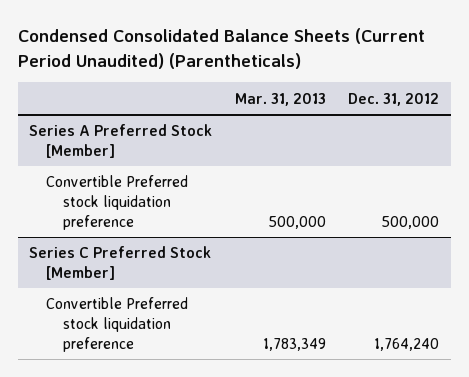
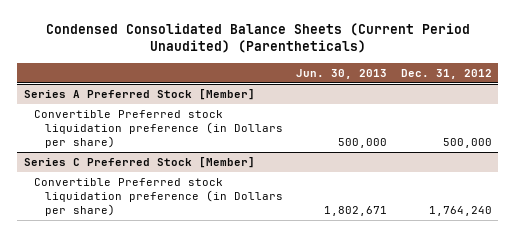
- | Mar. 31, 2013 | Dec. 31, 2012
+ | Jun. 30, 2013 | Dec. 31, 2012
@ Series A Preferred Stock [Member]
- Convertible Preferred stock liquidation preference | 500,000 | 500,000
+ Convertible Preferred stock liquidation preference (in Dollars per share) | 500,000 | 500,000
@ Series C Preferred Stock [Member]
- Convertible Preferred stock liquidation preference | 1,783,349 | 1,764,240
+ Convertible Preferred stock liquidation preference (in Dollars per share) | 1,802,671 | 1,764,240

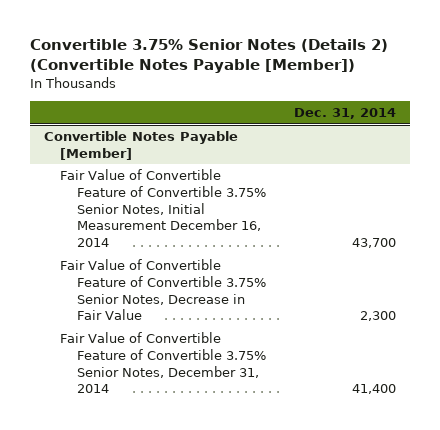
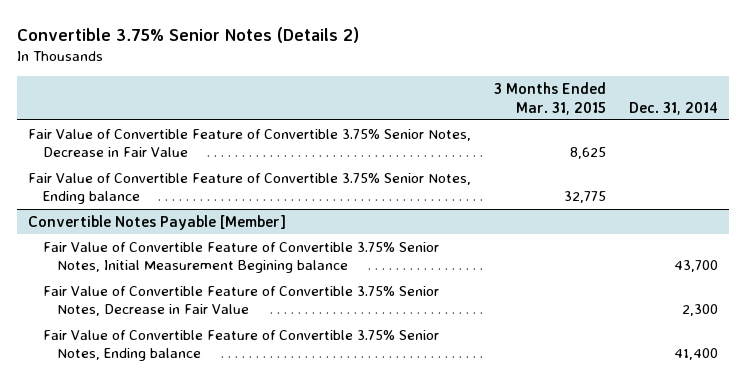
- Convertible 3.75% Senior Notes (Details 2) (Convertible Notes Payable [Member])
+ Convertible 3.75% Senior Notes (Details 2)
- | Dec. 31, 2014
+ | 3 Months Ended Mar. 31, 2015 | Dec. 31, 2014
+ Fair Value of Convertible Feature of Convertible 3.75% Senior Notes, Decrease in Fair Value | 8,625 |
+ Fair Value of Convertible Feature of Convertible 3.75% Senior Notes, Ending balance | 32,775 |
@ Convertible Notes Payable [Member]
- Fair Value of Convertible Feature of Convertible 3.75% Senior Notes, Initial Measurement December 16, 2014 | 43,700
+ Fair Value of Convertible Feature of Convertible 3.75% Senior Notes, Initial Measurement Begining balance | | 43,700
- Fair Value of Convertible Feature of Convertible 3.75% Senior Notes, December 31, 2014 | 41,400
+ Fair Value of Convertible Feature of Convertible 3.75% Senior Notes, Ending balance | | 41,400

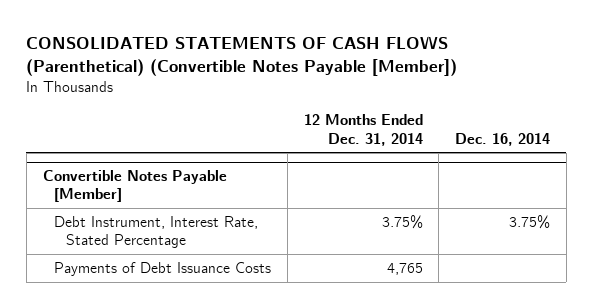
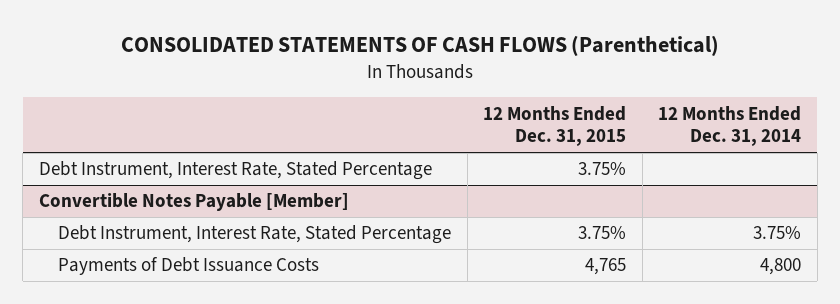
- CONSOLIDATED STATEMENTS OF CASH FLOWS (Parenthetical) (Convertible Notes Payable [Member])
+ CONSOLIDATED STATEMENTS OF CASH FLOWS (Parenthetical)
- | 12 Months Ended Dec. 31, 2014 | Dec. 16, 2014
+ | 12 Months Ended Dec. 31, 2015 | 12 Months Ended Dec. 31, 2014
+ Debt Instrument, Interest Rate, Stated Percentage | 3.75% |
@ Convertible Notes Payable [Member]
- Payments of Debt Issuance Costs | 4,765 |
+ Payments of Debt Issuance Costs | 4,765 | 4,800

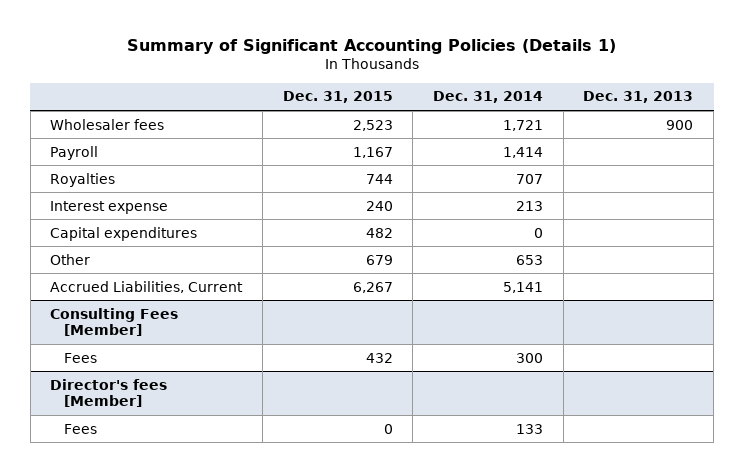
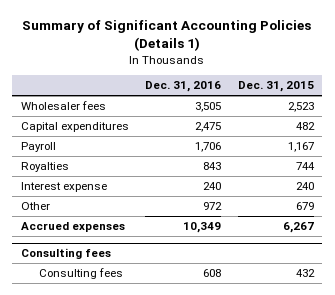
- | Dec. 31, 2015 | Dec. 31, 2014 | Dec. 31, 2013
+ | Dec. 31, 2016 | Dec. 31, 2015
moved up: Capital expenditures | 2,475 | 482
- Accrued Liabilities, Current | 6,267 | 5,141 |
- Consulting Fees [Member]
- Fees | 432 | 300 |
- Director's fees [Member]
- Fees | 0 | 133 |
+ Accrued expenses | 10,349 | 6,267
+ Consulting fees
+ Consulting fees | 608 | 432

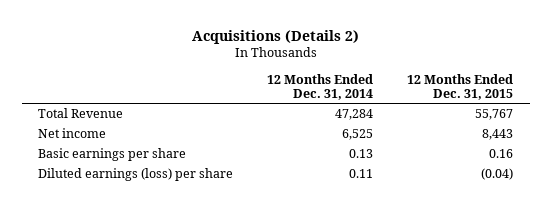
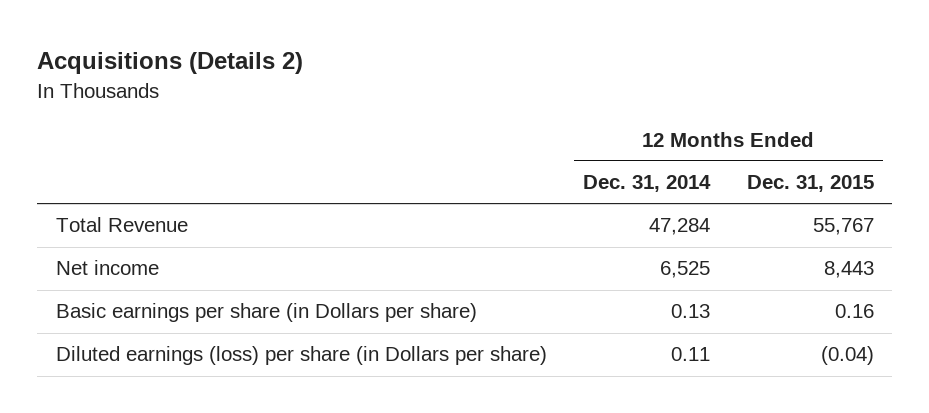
- Basic earnings per share | 0.13 | 0.16
- Diluted earnings (loss) per share | 0.11 | (0.04)
+ Basic earnings per share (in Dollars per share) | 0.13 | 0.16
+ Diluted earnings (loss) per share (in Dollars per share) | 0.11 | (0.04)

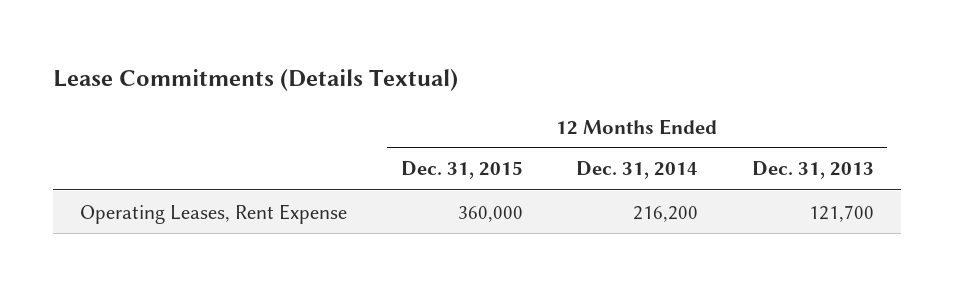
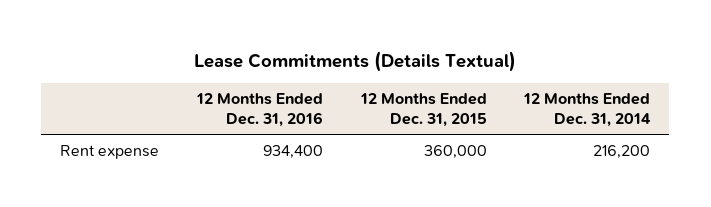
- | 12 Months Ended Dec. 31, 2015 | 12 Months Ended Dec. 31, 2014 | 12 Months Ended Dec. 31, 2013
+ | 12 Months Ended Dec. 31, 2016 | 12 Months Ended Dec. 31, 2015 | 12 Months Ended Dec. 31, 2014
- Operating Leases, Rent Expense | 360,000 | 216,200 | 121,700
+ Rent expense | 934,400 | 360,000 | 216,200

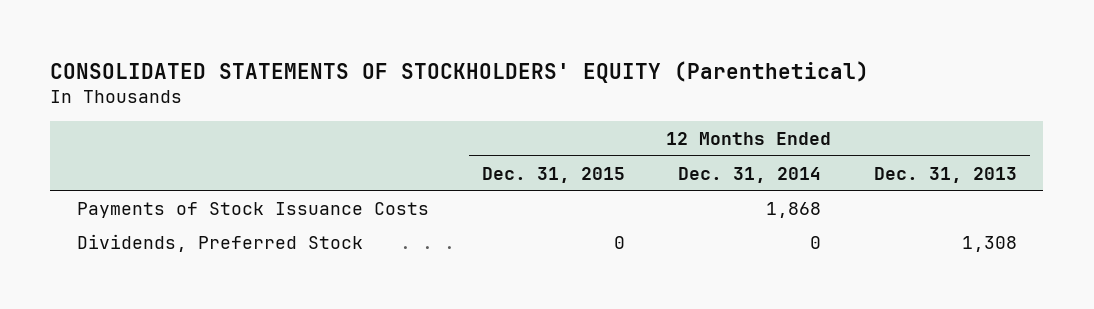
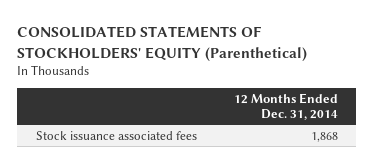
- | 12 Months Ended Dec. 31, 2015 | 12 Months Ended Dec. 31, 2014 | 12 Months Ended Dec. 31, 2013
+ | 12 Months Ended Dec. 31, 2014
- Payments of Stock Issuance Costs | | 1,868 |
- Dividends, Preferred Stock | 0 | 0 | 1,308
+ Stock issuance associated fees | 1,868

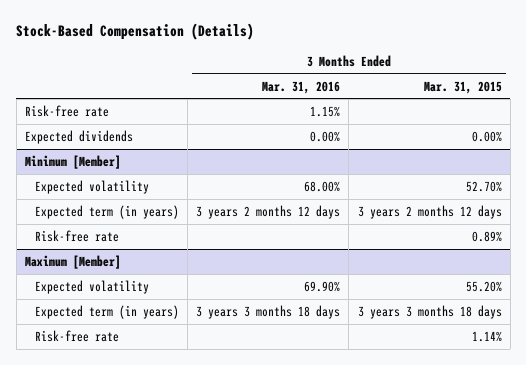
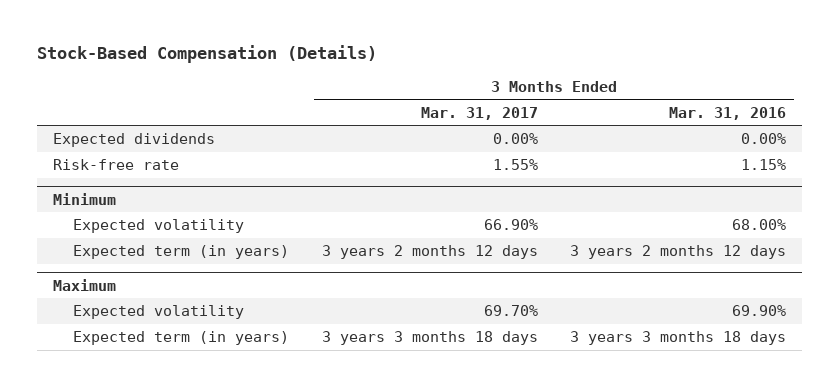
- | 3 Months Ended Mar. 31, 2016 | 3 Months Ended Mar. 31, 2015
+ | 3 Months Ended Mar. 31, 2017 | 3 Months Ended Mar. 31, 2016
- Minimum [Member]
moved down: Risk-free rate | 1.55% | 1.15%
+ Minimum
- Risk-free rate | | 0.89%
- Maximum [Member]
+ Maximum
- Risk-free rate | | 1.14%

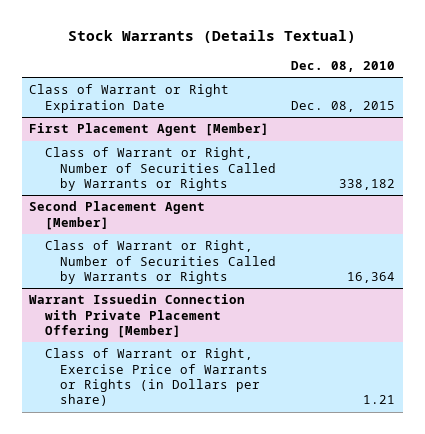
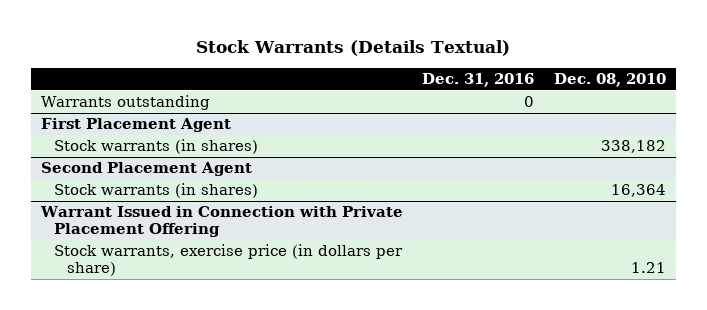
- | Dec. 08, 2010
+ | Dec. 31, 2016 | Dec. 08, 2010
- Class of Warrant or Right Expiration Date | Dec. 08, 2015
- First Placement Agent [Member]
- Class of Warrant or Right, Number of Securities Called by Warrants or Rights | 338,182
- Second Placement Agent [Member]
- Class of Warrant or Right, Number of Securities Called by Warrants or Rights | 16,364
- Warrant Issuedin Connection with Private Placement Offering [Member]
- Class of Warrant or Right, Exercise Price of Warrants or Rights (in Dollars per share) | 1.21
+ Warrants outstanding | 0 |
+ First Placement Agent
+ Stock warrants (in shares) | | 338,182
+ Second Placement Agent
+ Stock warrants (in shares) | | 16,364
+ Warrant Issued in Connection with Private Placement Offering
+ Stock warrants, exercise price (in dollars per share) | | 1.21

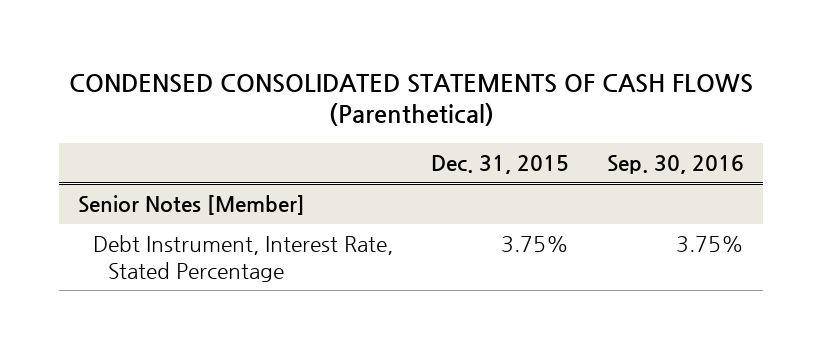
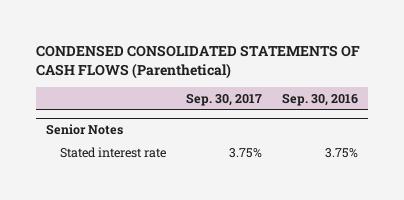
- | Dec. 31, 2015 | Sep. 30, 2016
+ | Sep. 30, 2017 | Sep. 30, 2016
- Senior Notes [Member]
- Debt Instrument, Interest Rate, Stated Percentage | 3.75% | 3.75%
+ Senior Notes
+ Stated interest rate | 3.75% | 3.75%

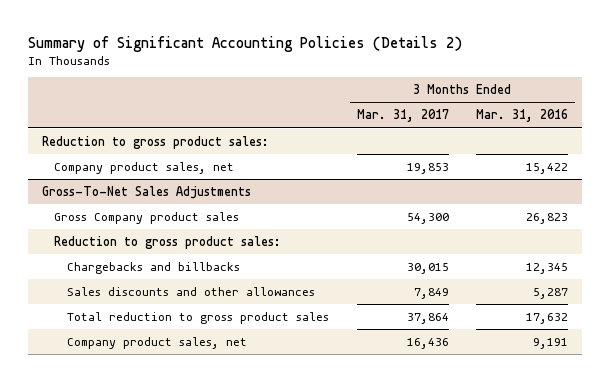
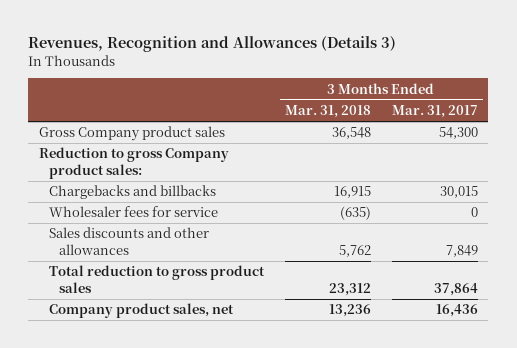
- Summary of Significant Accounting Policies (Details 2)
+ Revenues, Recognition and Allowances (Details 3)
- | 3 Months Ended Mar. 31, 2017 | 3 Months Ended Mar. 31, 2016
+ | 3 Months Ended Mar. 31, 2018 | 3 Months Ended Mar. 31, 2017
- Reduction to gross product sales:
- Company product sales, net | 19,853 | 15,422
- Gross-To-Net Sales Adjustments
- Reduction to gross product sales:
+ Reduction to gross Company product sales:
+ Wholesaler fees for service | (635) | 0

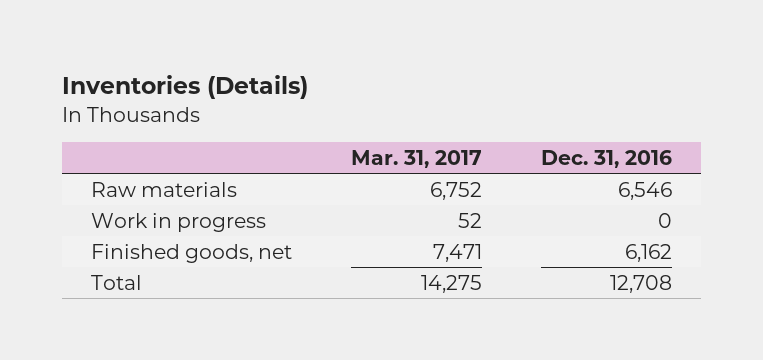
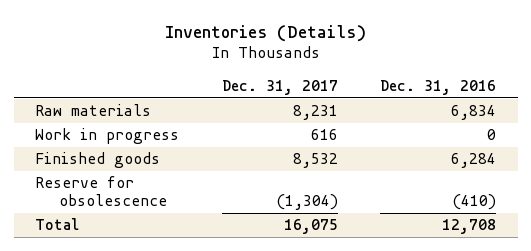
- | Mar. 31, 2017 | Dec. 31, 2016
+ | Dec. 31, 2017 | Dec. 31, 2016
- Raw materials | 6,752 | 6,546
+ Raw materials | 8,231 | 6,834
- Finished goods, net | 7,471 | 6,162
+ Finished goods | 8,532 | 6,284
+ Reserve for obsolescence | (1,304) | (410)

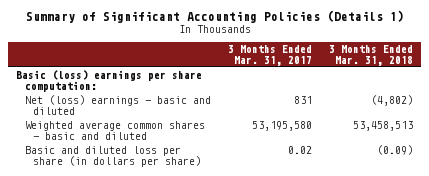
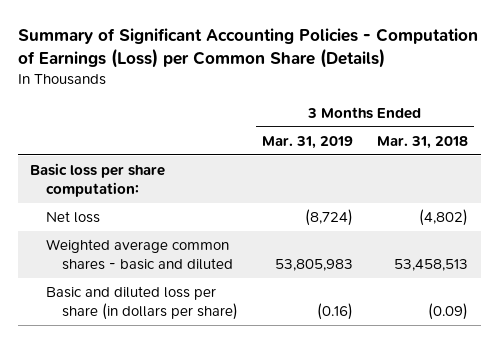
- Summary of Significant Accounting Policies (Details 1)
+ Summary of Significant Accounting Policies - Computation of Earnings (Loss) per Common Share (Details)
- | 3 Months Ended Mar. 31, 2017 | 3 Months Ended Mar. 31, 2018
+ | 3 Months Ended Mar. 31, 2019 | 3 Months Ended Mar. 31, 2018
- Basic (loss) earnings per share computation:
- Net (loss) earnings - basic and diluted | 831 | (4,802)
+ Basic loss per share computation:
+ Net loss | (8,724) | (4,802)

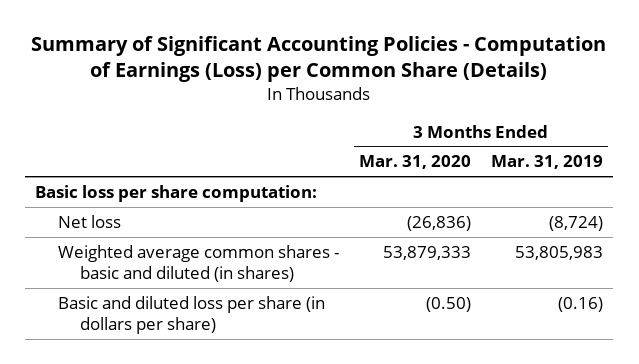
- | 3 Months Ended Mar. 31, 2019 | 3 Months Ended Mar. 31, 2018
+ | 3 Months Ended Mar. 31, 2020 | 3 Months Ended Mar. 31, 2019
- Weighted average common shares - basic and diluted | 53,805,983 | 53,458,513
+ Weighted average common shares - basic and diluted (in shares) | 53,879,333 | 53,805,983

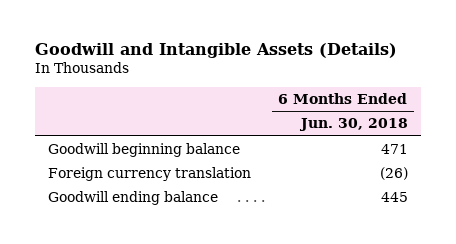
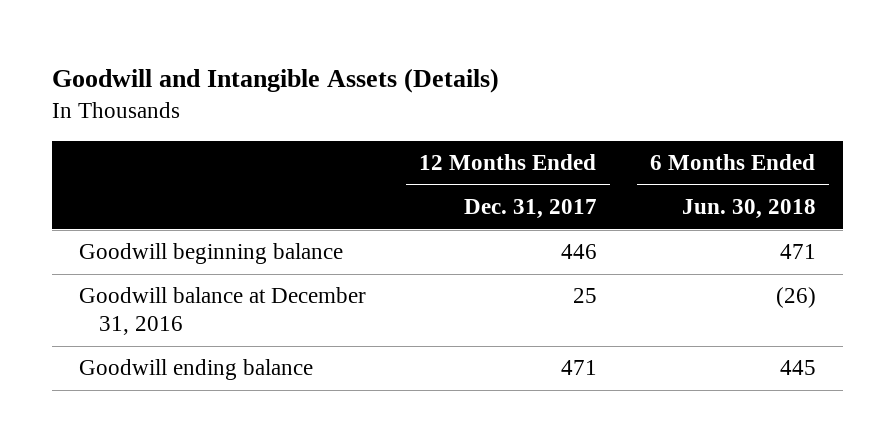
- | 6 Months Ended Jun. 30, 2018
+ | 12 Months Ended Dec. 31, 2017 | 6 Months Ended Jun. 30, 2018
- Foreign currency translation | (26)
+ Goodwill balance at December 31, 2016 | 25 | (26)

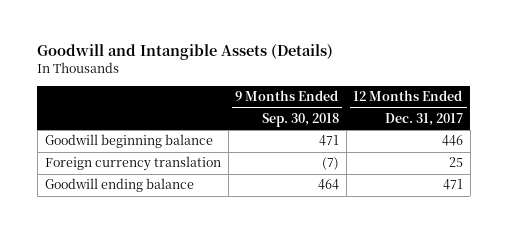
- | 12 Months Ended Dec. 31, 2017 | 6 Months Ended Jun. 30, 2018
+ | 9 Months Ended Sep. 30, 2018 | 12 Months Ended Dec. 31, 2017
- Goodwill balance at December 31, 2016 | 25 | (26)
+ Foreign currency translation | (7) | 25

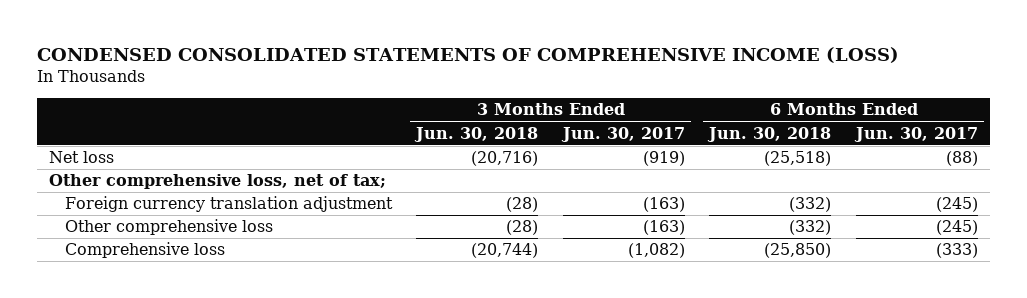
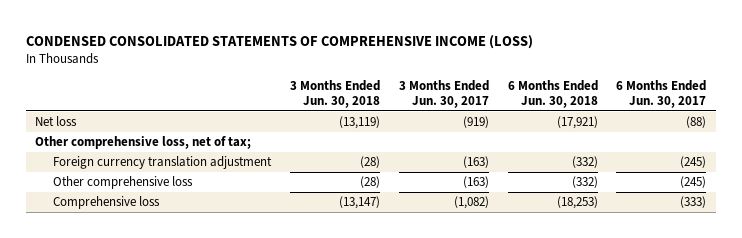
- Net loss | (20,716) | (919) | (25,518) | (88)
+ Net loss | (13,119) | (919) | (17,921) | (88)
- Comprehensive loss | (20,744) | (1,082) | (25,850) | (333)
+ Comprehensive loss | (13,147) | (1,082) | (18,253) | (333)

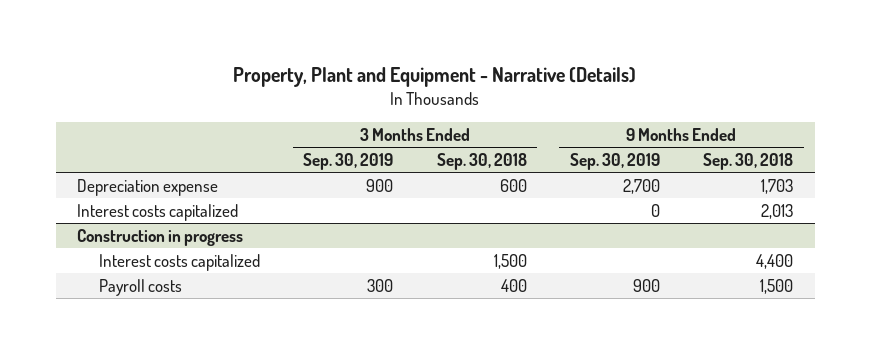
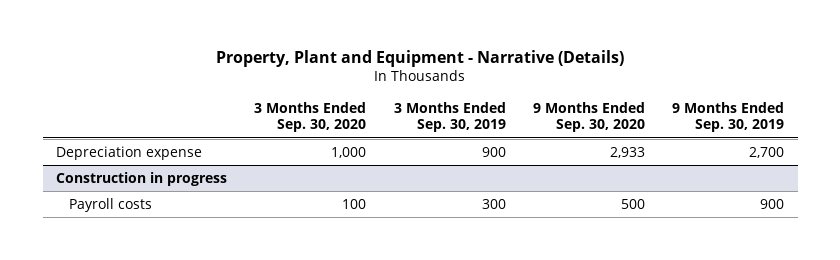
- | 3 Months Ended Sep. 30, 2019 | 3 Months Ended Sep. 30, 2018 | 9 Months Ended Sep. 30, 2019 | 9 Months Ended Sep. 30, 2018
+ | 3 Months Ended Sep. 30, 2020 | 3 Months Ended Sep. 30, 2019 | 9 Months Ended Sep. 30, 2020 | 9 Months Ended Sep. 30, 2019
- Interest costs capitalized | | | 0 | 2,013
@ Construction in progress
- Interest costs capitalized | | 1,500 | | 4,400

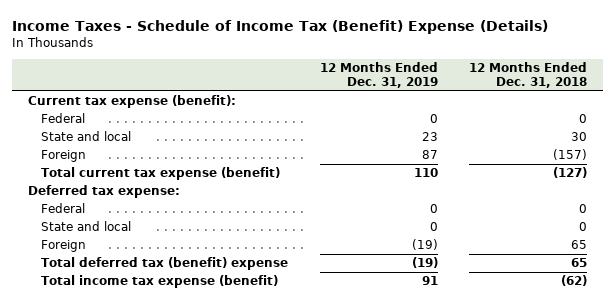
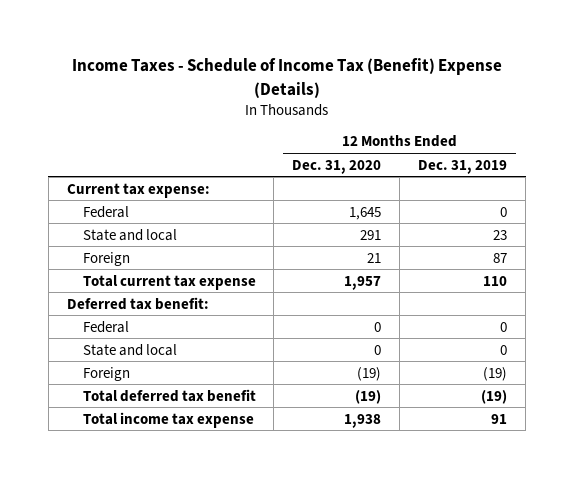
- | 12 Months Ended Dec. 31, 2019 | 12 Months Ended Dec. 31, 2018
+ | 12 Months Ended Dec. 31, 2020 | 12 Months Ended Dec. 31, 2019
- Current tax expense (benefit):
+ Current tax expense:
- Total current tax expense (benefit) | 110 | (127)
- Deferred tax expense:
+ Total current tax expense | 1,957 | 110
+ Deferred tax benefit:
- Total deferred tax (benefit) expense | (19) | 65
- Total income tax expense (benefit) | 91 | (62)
+ Total deferred tax benefit | (19) | (19)
+ Total income tax expense | 1,938 | 91

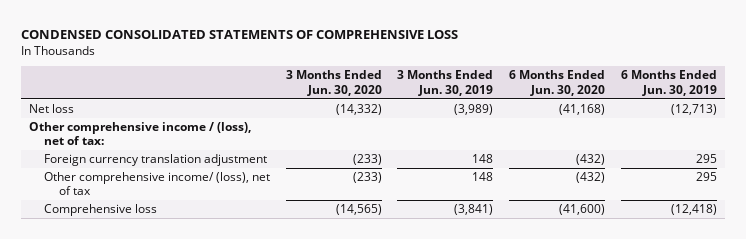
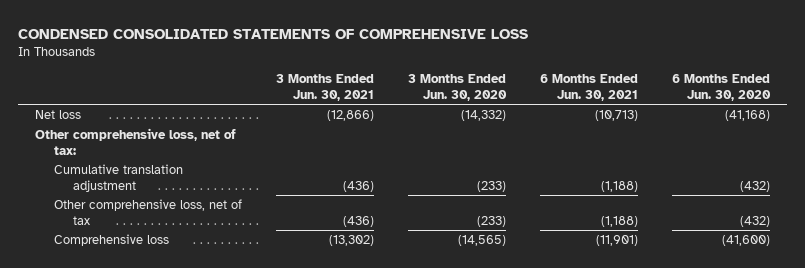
- | 3 Months Ended Jun. 30, 2020 | 3 Months Ended Jun. 30, 2019 | 6 Months Ended Jun. 30, 2020 | 6 Months Ended Jun. 30, 2019
+ | 3 Months Ended Jun. 30, 2021 | 3 Months Ended Jun. 30, 2020 | 6 Months Ended Jun. 30, 2021 | 6 Months Ended Jun. 30, 2020
- Other comprehensive income / (loss), net of tax:
- Foreign currency translation adjustment | (233) | 148 | (432) | 295
- Other comprehensive income/ (loss), net of tax | (233) | 148 | (432) | 295
+ Other comprehensive loss, net of tax:
+ Cumulative translation adjustment | (436) | (233) | (1,188) | (432)
+ Other comprehensive loss, net of tax | (436) | (233) | (1,188) | (432)

